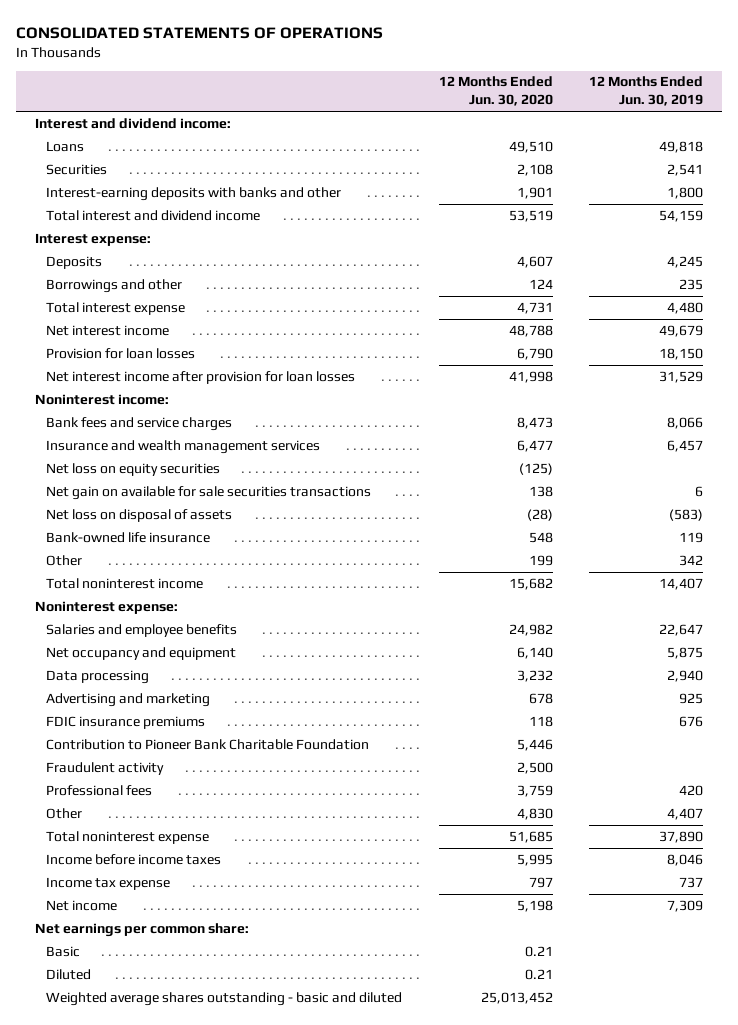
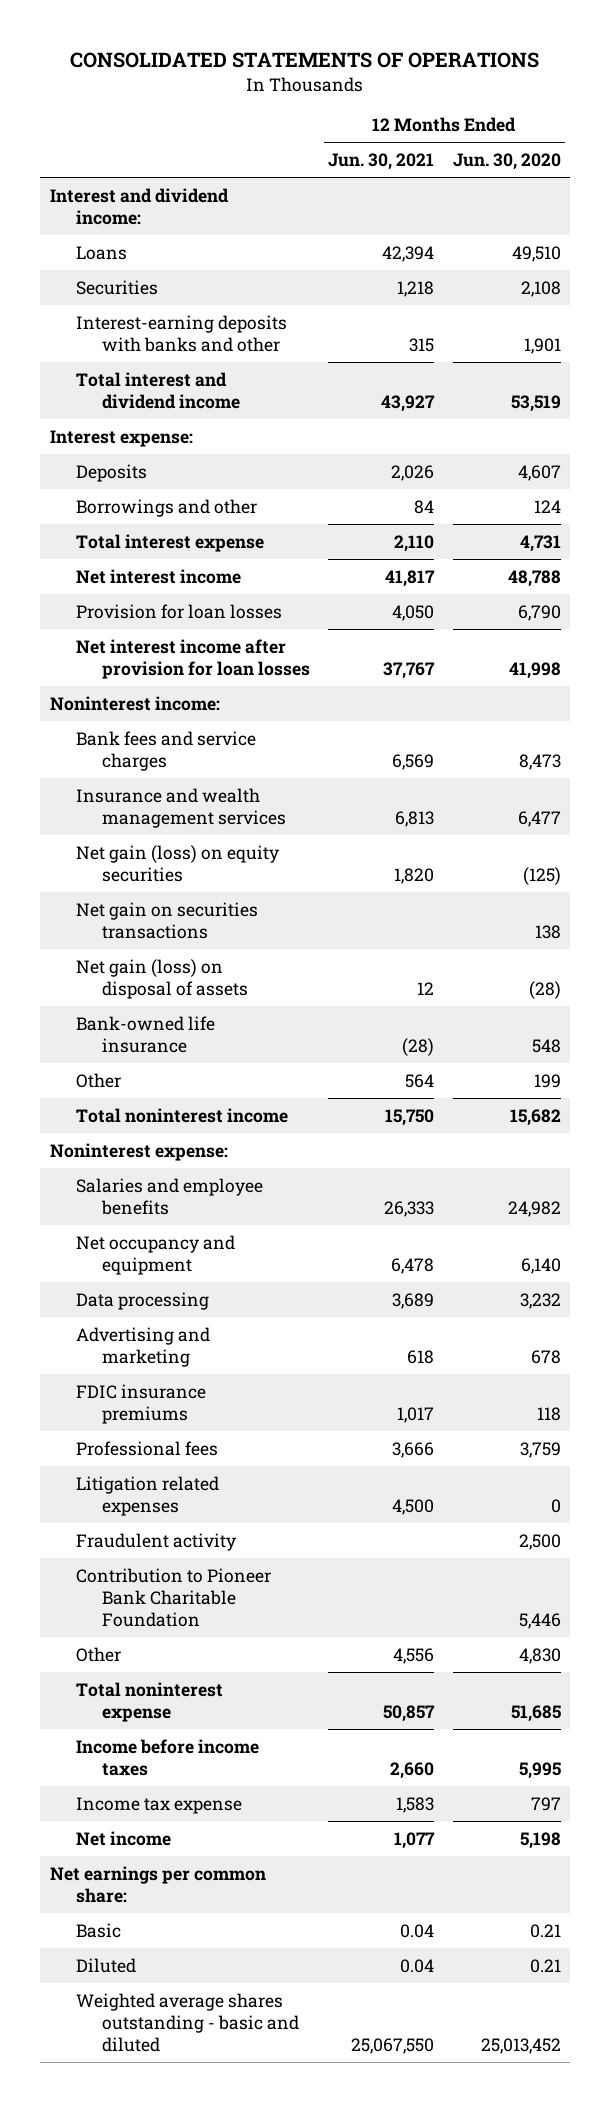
- | 12 Months Ended Jun. 30, 2020 | 12 Months Ended Jun. 30, 2019
+ | 12 Months Ended Jun. 30, 2021 | 12 Months Ended Jun. 30, 2020
- Net loss on equity securities | (125) |
- Net gain on available for sale securities transactions | 138 | 6
- Net loss on disposal of assets | (28) | (583)
+ Net gain (loss) on equity securities | 1,820 | (125)
+ Net gain on securities transactions | | 138
+ Net gain (loss) on disposal of assets | 12 | (28)
+ Litigation related expenses | 4,500 | 0
moved down: Fraudulent activity | | 2,500
moved down: Contribution to Pioneer Bank Charitable Foundation | | 5,446

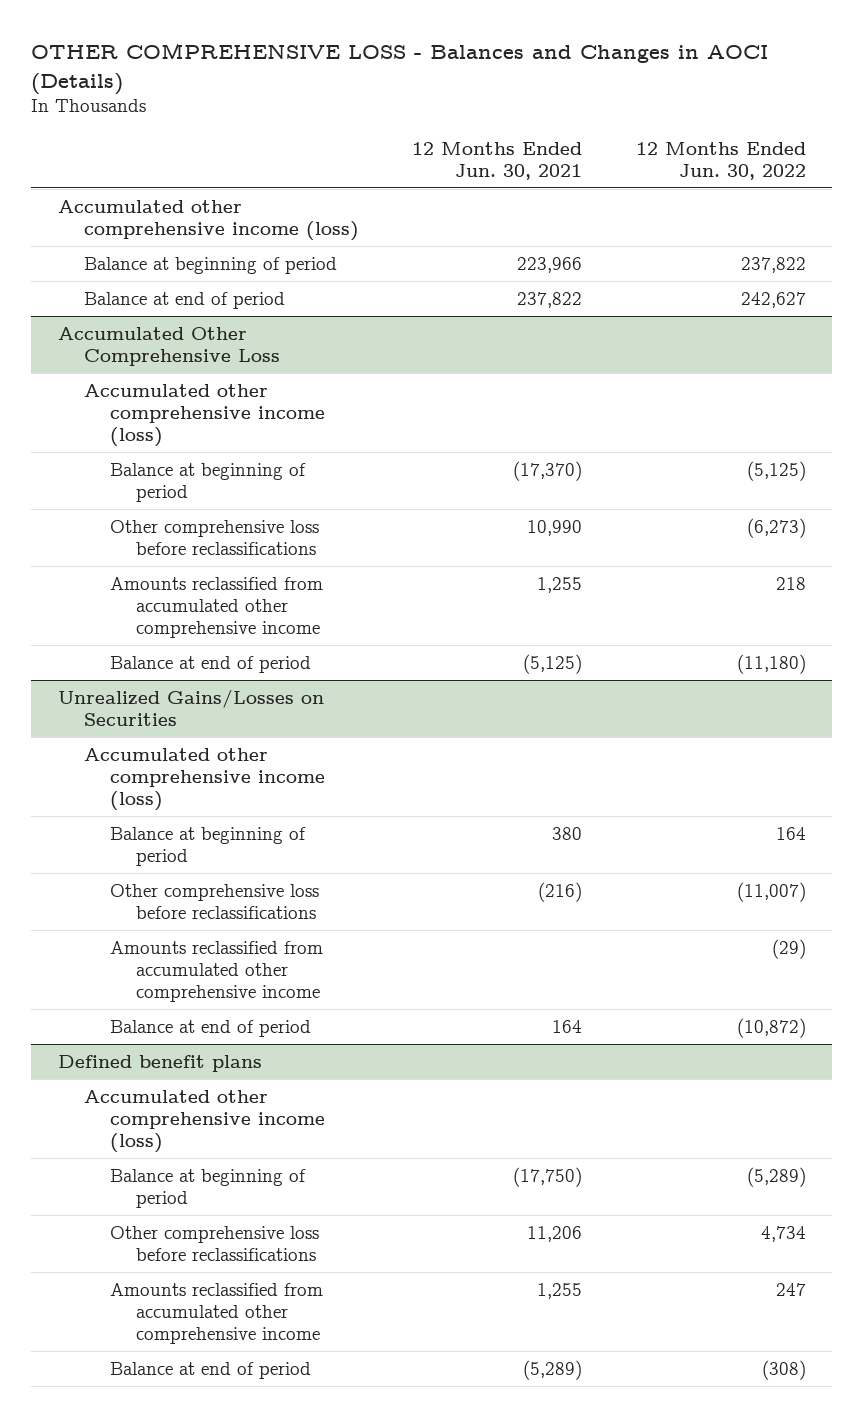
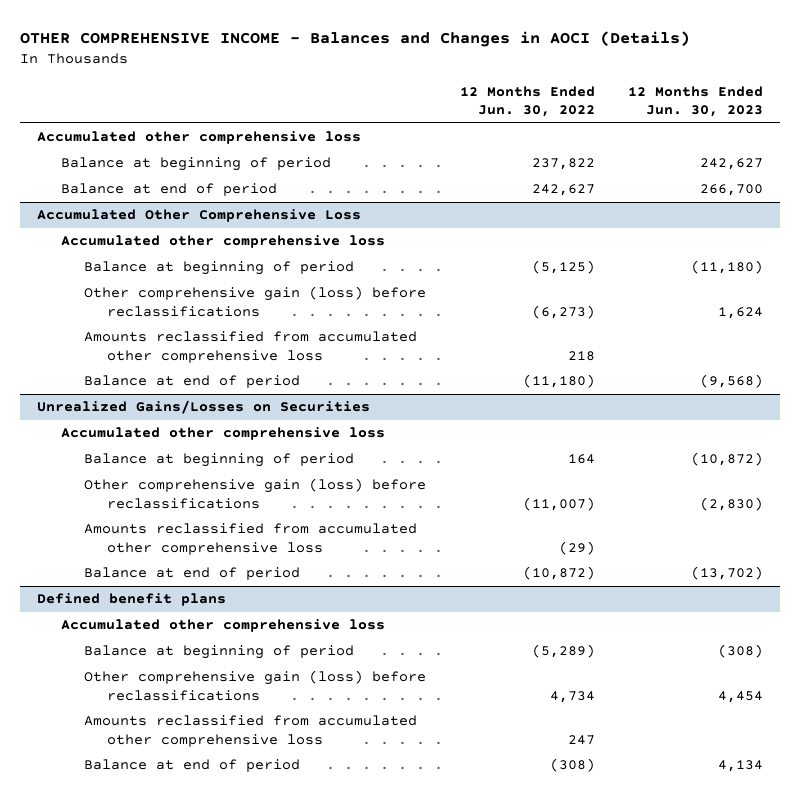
- OTHER COMPREHENSIVE LOSS - Balances and Changes in AOCI (Details)
+ OTHER COMPREHENSIVE INCOME - Balances and Changes in AOCI (Details)
- | 12 Months Ended Jun. 30, 2021 | 12 Months Ended Jun. 30, 2022
+ | 12 Months Ended Jun. 30, 2022 | 12 Months Ended Jun. 30, 2023
- Accumulated other comprehensive income (loss)
+ Accumulated other comprehensive loss
@ Accumulated Other Comprehensive Loss
- Accumulated other comprehensive income (loss)
+ Accumulated other comprehensive loss
- Other comprehensive loss before reclassifications | 10,990 | (6,273)
- Amounts reclassified from accumulated other comprehensive income | 1,255 | 218
+ Other comprehensive gain (loss) before reclassifications | (6,273) | 1,624
+ Amounts reclassified from accumulated other comprehensive loss | 218 |
@ Unrealized Gains/Losses on Securities
- Accumulated other comprehensive income (loss)
+ Accumulated other comprehensive loss
- Other comprehensive loss before reclassifications | (216) | (11,007)
- Amounts reclassified from accumulated other comprehensive income | | (29)
+ Other comprehensive gain (loss) before reclassifications | (11,007) | (2,830)
+ Amounts reclassified from accumulated other comprehensive loss | (29) |
@ Defined benefit plans
- Accumulated other comprehensive income (loss)
+ Accumulated other comprehensive loss
- Other comprehensive loss before reclassifications | 11,206 | 4,734
- Amounts reclassified from accumulated other comprehensive income | 1,255 | 247
+ Other comprehensive gain (loss) before reclassifications | 4,734 | 4,454
+ Amounts reclassified from accumulated other comprehensive loss | 247 |

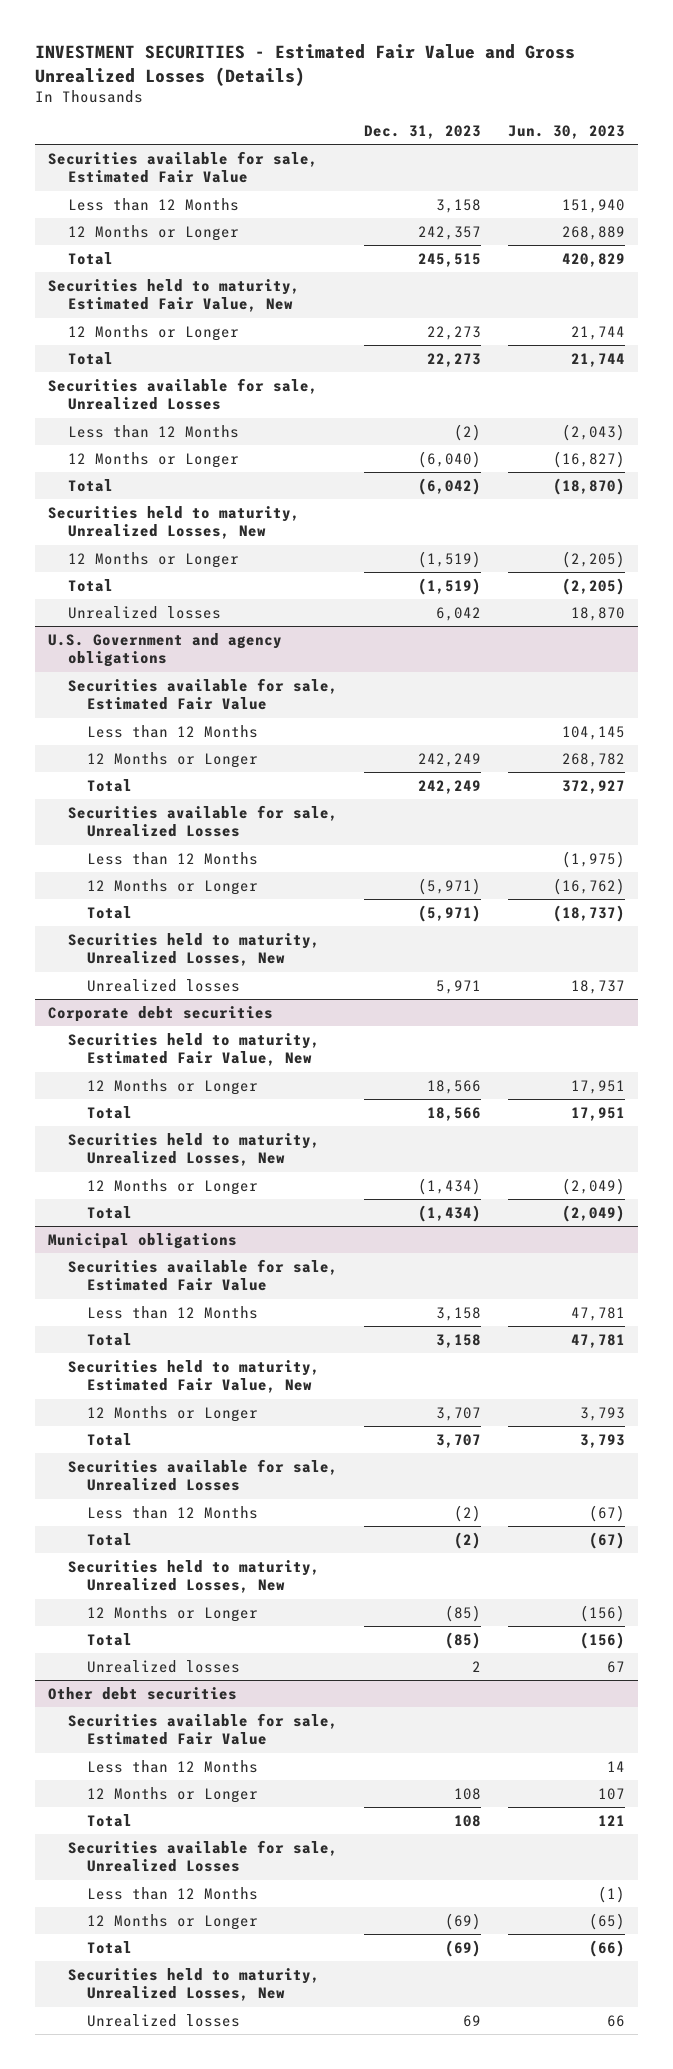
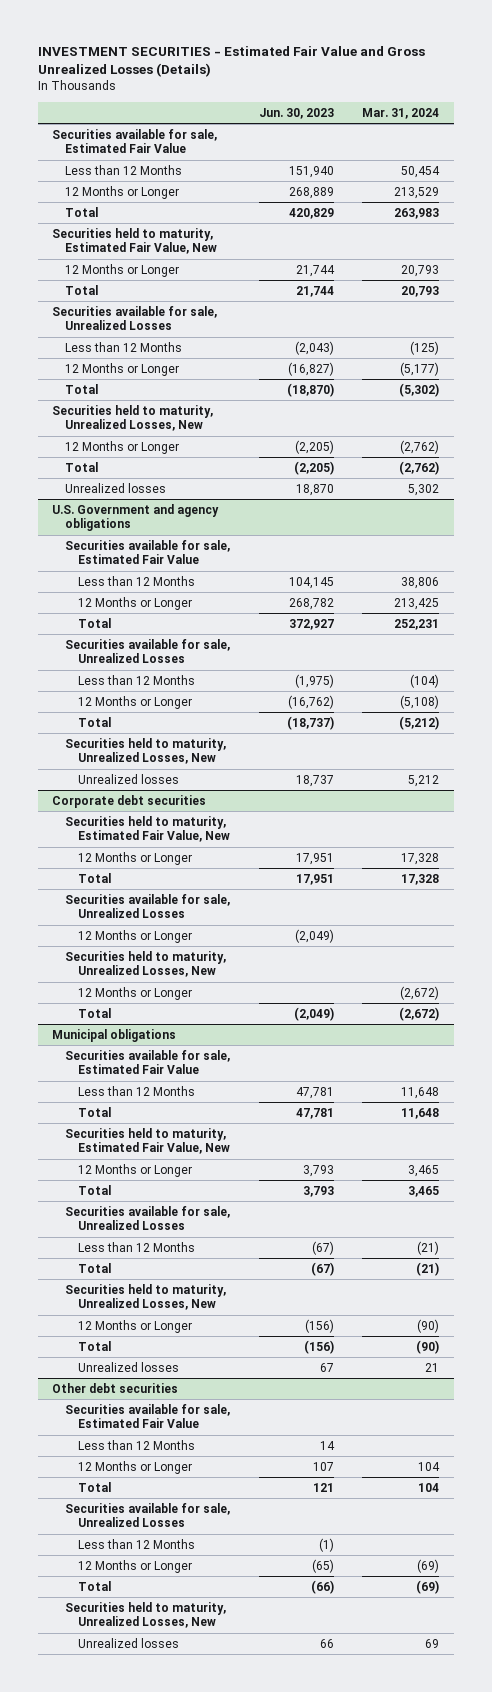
- | Dec. 31, 2023 | Jun. 30, 2023
+ | Jun. 30, 2023 | Mar. 31, 2024
@ Corporate debt securities
+ Securities available for sale, Unrealized Losses
moved down: Securities held to maturity, Unrealized Losses, New
+ 12 Months or Longer | | (2,672)

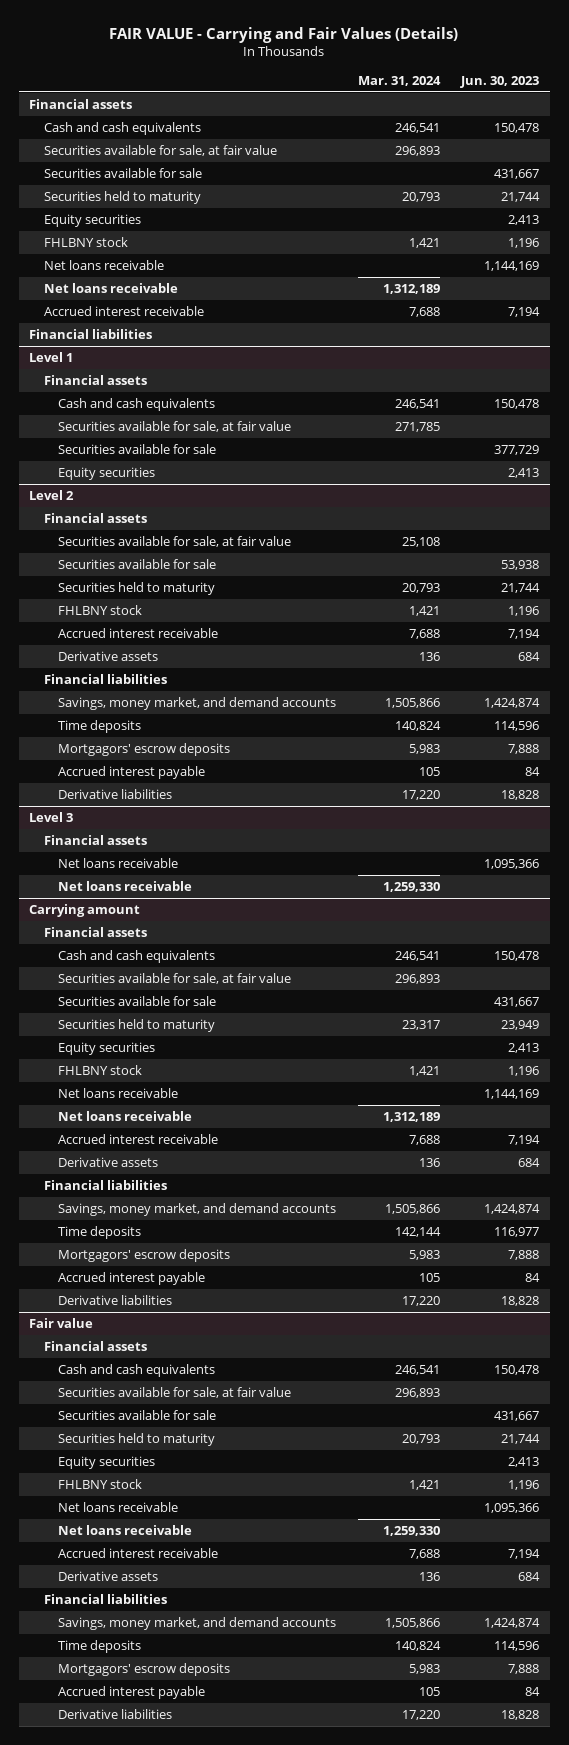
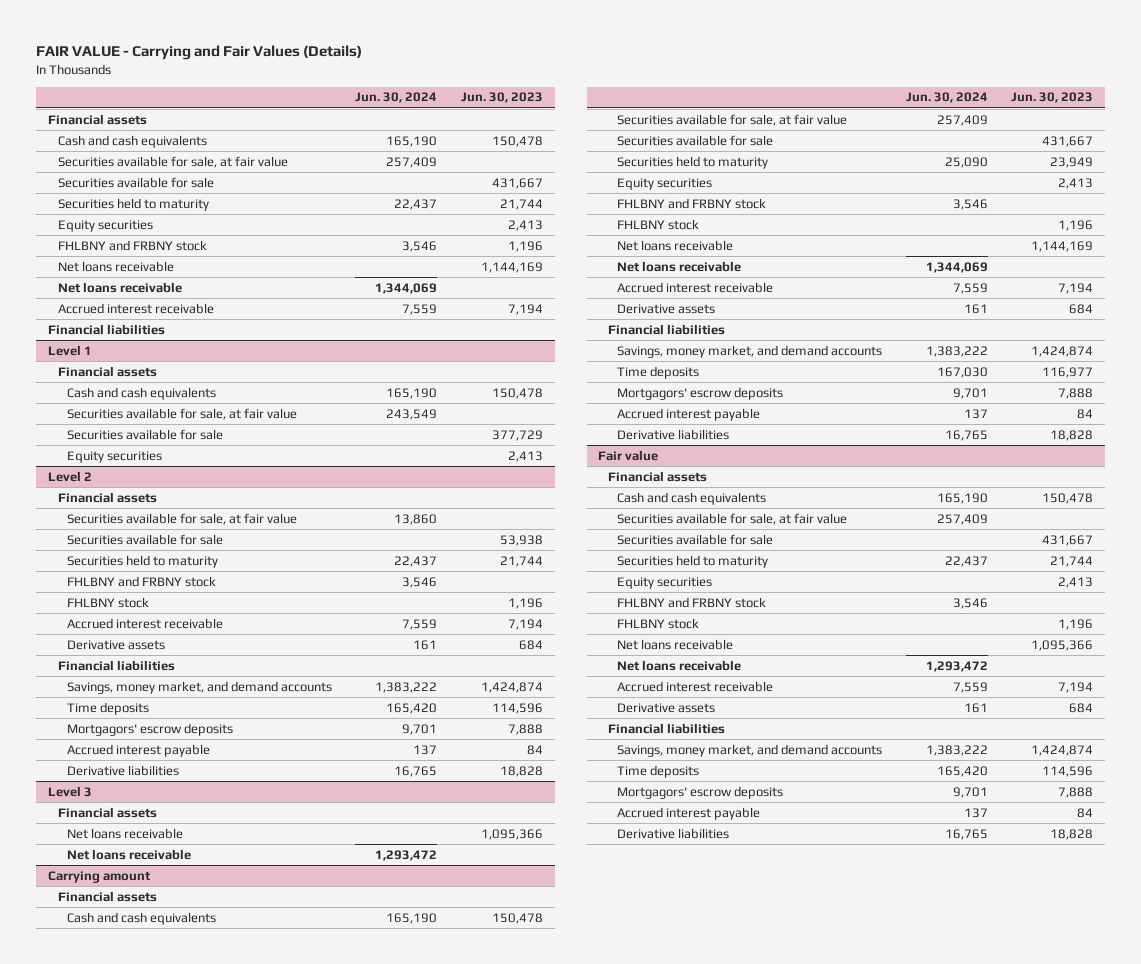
- | Mar. 31, 2024 | Jun. 30, 2023
+ | Jun. 30, 2024 | Jun. 30, 2023
- FHLBNY stock | 1,421 | 1,196
+ FHLBNY and FRBNY stock | 3,546 | 1,196
@ Level 2
+ FHLBNY and FRBNY stock | 3,546 |
@ Carrying amount
+ FHLBNY and FRBNY stock | 3,546 |
@ Fair value
+ FHLBNY and FRBNY stock | 3,546 |

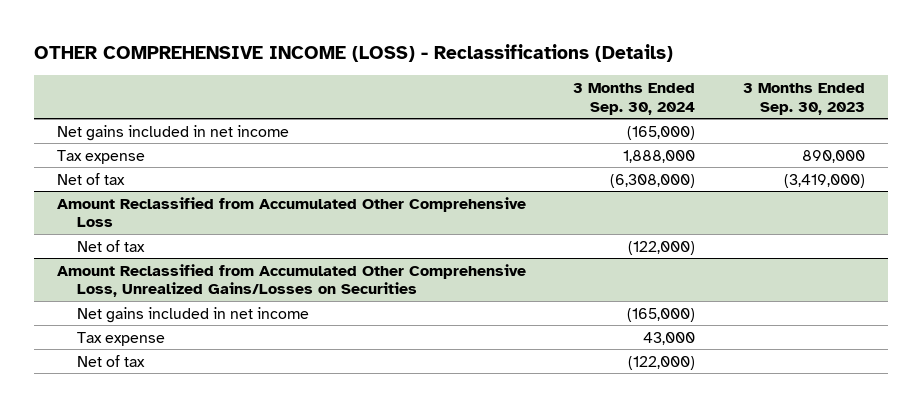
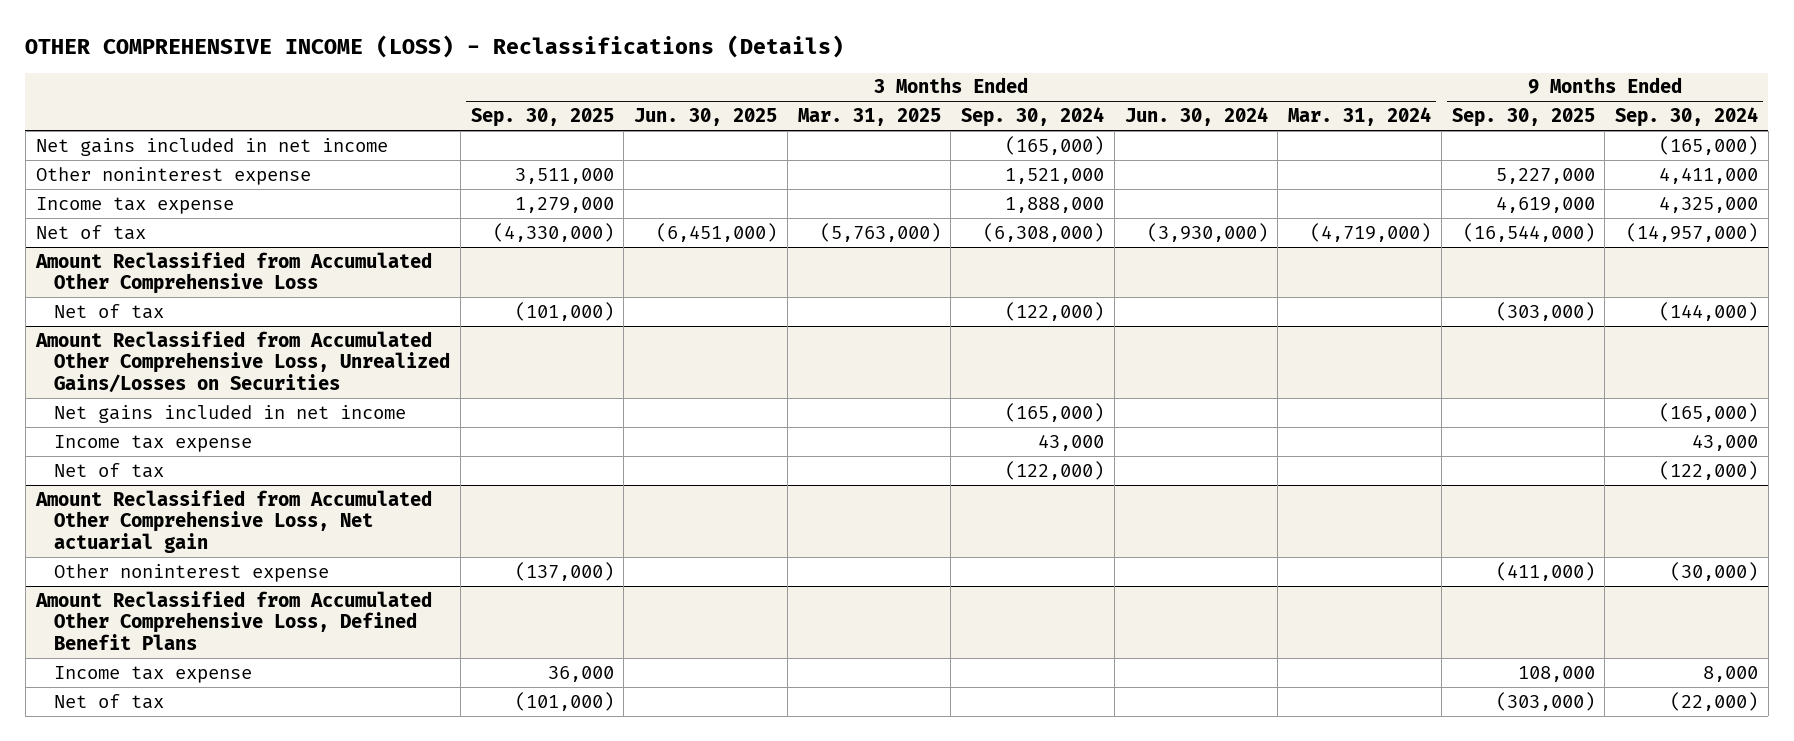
- | 3 Months Ended Sep. 30, 2024 | 3 Months Ended Sep. 30, 2023
+ | 3 Months Ended Sep. 30, 2025 | 3 Months Ended Jun. 30, 2025 | 3 Months Ended Mar. 31, 2025 | 3 Months Ended Sep. 30, 2024 | 3 Months Ended Jun. 30, 2024 | 3 Months Ended Mar. 31, 2024 | 9 Months Ended Sep. 30, 2025 | 9 Months Ended Sep. 30, 2024
- Tax expense | 1,888,000 | 890,000
+ Other noninterest expense | 3,511,000 | | | 1,521,000 | | | 5,227,000 | 4,411,000
+ Income tax expense | 1,279,000 | | | 1,888,000 | | | 4,619,000 | 4,325,000
@ Amount Reclassified from Accumulated Other Comprehensive Loss, Unrealized Gains/Losses on Securities
- Tax expense | 43,000 |
+ Income tax expense | | | | 43,000 | | | | 43,000
+ Amount Reclassified from Accumulated Other Comprehensive Loss, Net actuarial gain
+ Other noninterest expense | (137,000) | | | | | | (411,000) | (30,000)
+ Amount Reclassified from Accumulated Other Comprehensive Loss, Defined Benefit Plans
+ Income tax expense | 36,000 | | | | | | 108,000 | 8,000
+ Net of tax | (101,000) | | | | | | (303,000) | (22,000)

